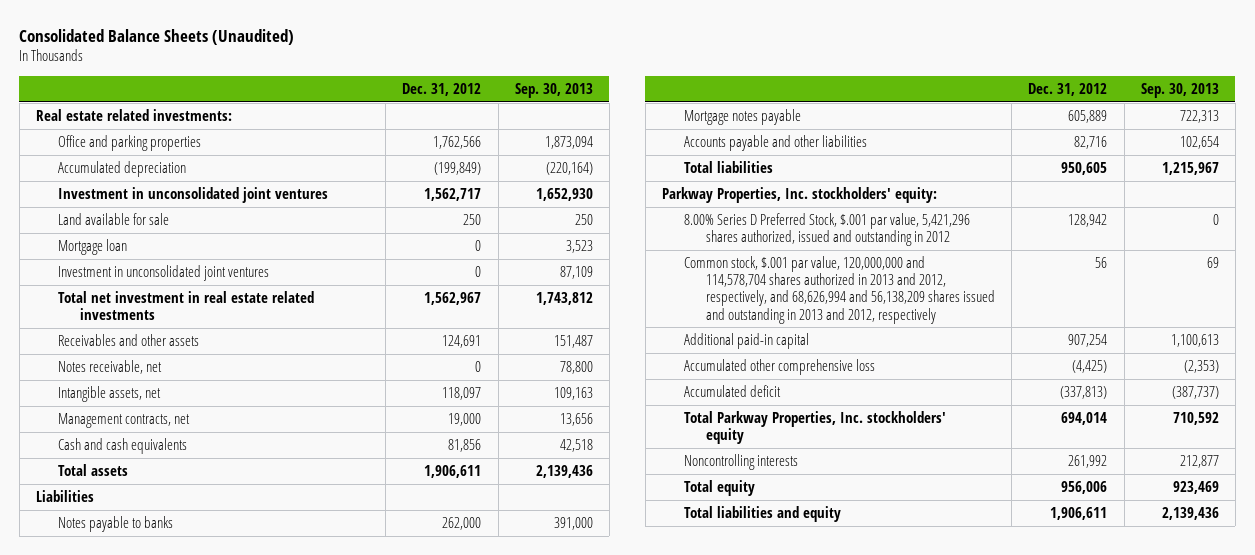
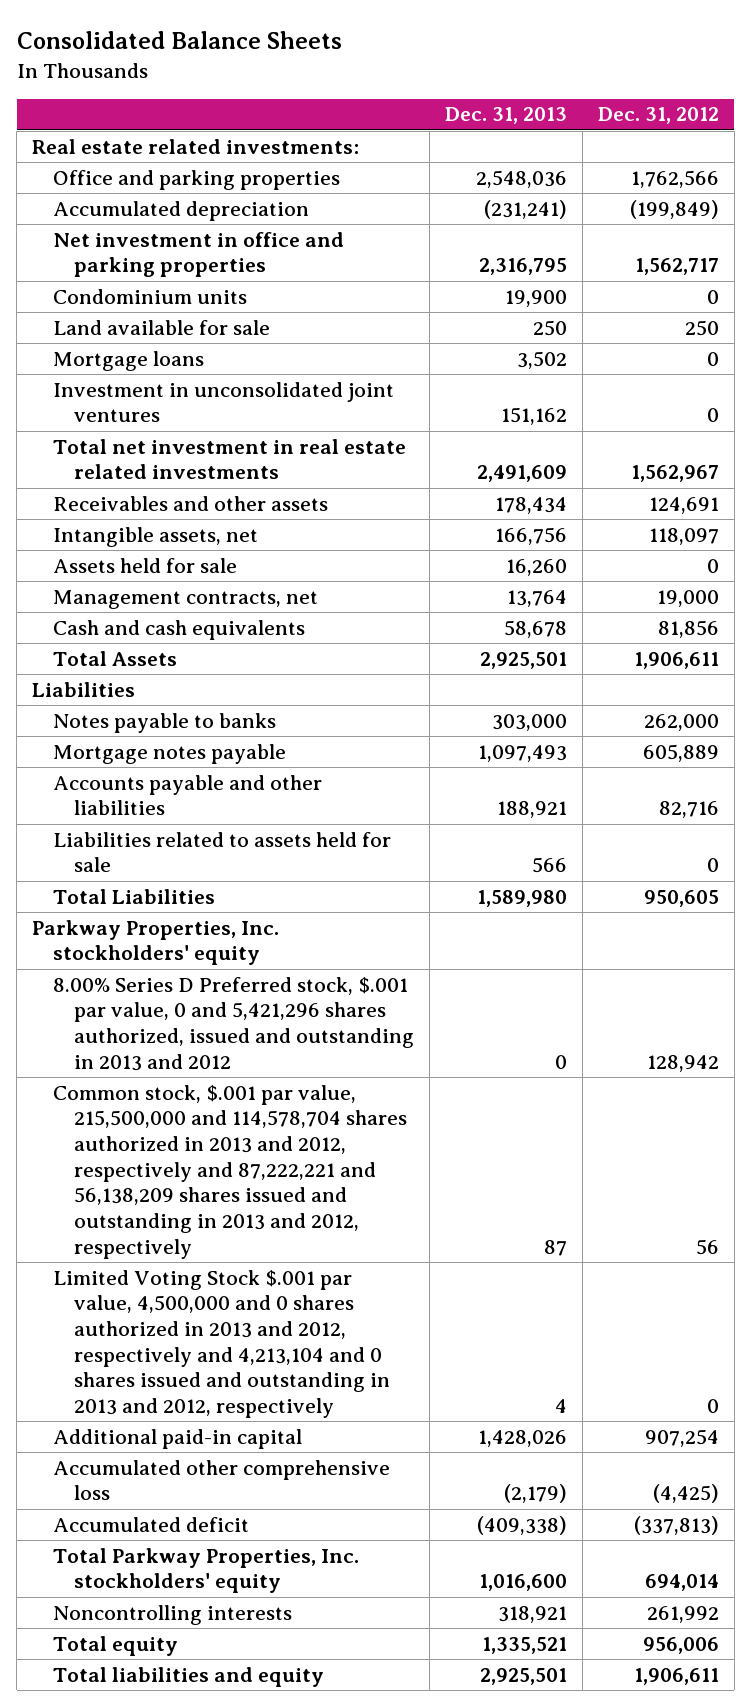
- Consolidated Balance Sheets (Unaudited)
+ Consolidated Balance Sheets
- | Dec. 31, 2012 | Sep. 30, 2013
+ | Dec. 31, 2013 | Dec. 31, 2012
- Investment in unconsolidated joint ventures | 1,562,717 | 1,652,930
+ Net investment in office and parking properties | 2,316,795 | 1,562,717
+ Condominium units | 19,900 | 0
- Mortgage loan | 0 | 3,523
+ Mortgage loans | 3,502 | 0
- Notes receivable, net | 0 | 78,800
+ Assets held for sale | 16,260 | 0
- Total assets | 1,906,611 | 2,139,436
+ Total Assets | 2,925,501 | 1,906,611
- Total liabilities | 950,605 | 1,215,967
- Parkway Properties, Inc. stockholders' equity:
- 8.00% Series D Preferred Stock, $.001 par value, 5,421,296 shares authorized, issued and outstanding in 2012 | 128,942 | 0
- Common stock, $.001 par value, 120,000,000 and 114,578,704 shares authorized in 2013 and 2012, respectively, and 68,626,994 and 56,138,209 shares issued and outstanding in 2013 and 2012, respectively | 56 | 69
+ Liabilities related to assets held for sale | 566 | 0
+ Total Liabilities | 1,589,980 | 950,605
+ Parkway Properties, Inc. stockholders' equity
+ 8.00% Series D Preferred stock, $.001 par value, 0 and 5,421,296 shares authorized, issued and outstanding in 2013 and 2012 | 0 | 128,942
+ Common stock, $.001 par value, 215,500,000 and 114,578,704 shares authorized in 2013 and 2012, respectively and 87,222,221 and 56,138,209 shares issued and outstanding in 2013 and 2012, respectively | 87 | 56
+ Limited Voting Stock $.001 par value, 4,500,000 and 0 shares authorized in 2013 and 2012, respectively and 4,213,104 and 0 shares issued and outstanding in 2013 and 2012, respectively | 4 | 0

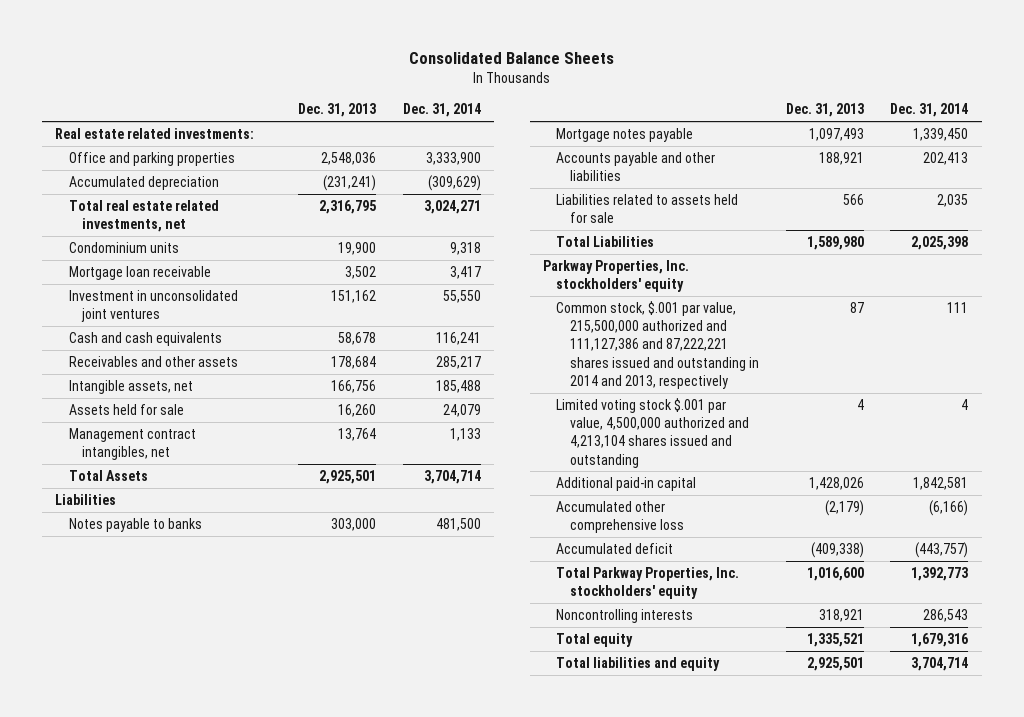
- | Dec. 31, 2013 | Dec. 31, 2012
+ | Dec. 31, 2013 | Dec. 31, 2014
- Net investment in office and parking properties | 2,316,795 | 1,562,717
+ Total real estate related investments, net | 2,316,795 | 3,024,271
- Land available for sale | 250 | 250
- Mortgage loans | 3,502 | 0
+ Mortgage loan receivable | 3,502 | 3,417
- Total net investment in real estate related investments | 2,491,609 | 1,562,967
- Receivables and other assets | 178,434 | 124,691
moved up: Cash and cash equivalents | 58,678 | 116,241
+ Receivables and other assets | 178,684 | 285,217
- Management contracts, net | 13,764 | 19,000
+ Management contract intangibles, net | 13,764 | 1,133
- 8.00% Series D Preferred stock, $.001 par value, 0 and 5,421,296 shares authorized, issued and outstanding in 2013 and 2012 | 0 | 128,942
- Common stock, $.001 par value, 215,500,000 and 114,578,704 shares authorized in 2013 and 2012, respectively and 87,222,221 and 56,138,209 shares issued and outstanding in 2013 and 2012, respectively | 87 | 56
- Limited Voting Stock $.001 par value, 4,500,000 and 0 shares authorized in 2013 and 2012, respectively and 4,213,104 and 0 shares issued and outstanding in 2013 and 2012, respectively | 4 | 0
+ Common stock, $.001 par value, 215,500,000 authorized and 111,127,386 and 87,222,221 shares issued and outstanding in 2014 and 2013, respectively | 87 | 111
+ Limited voting stock $.001 par value, 4,500,000 authorized and 4,213,104 shares issued and outstanding | 4 | 4

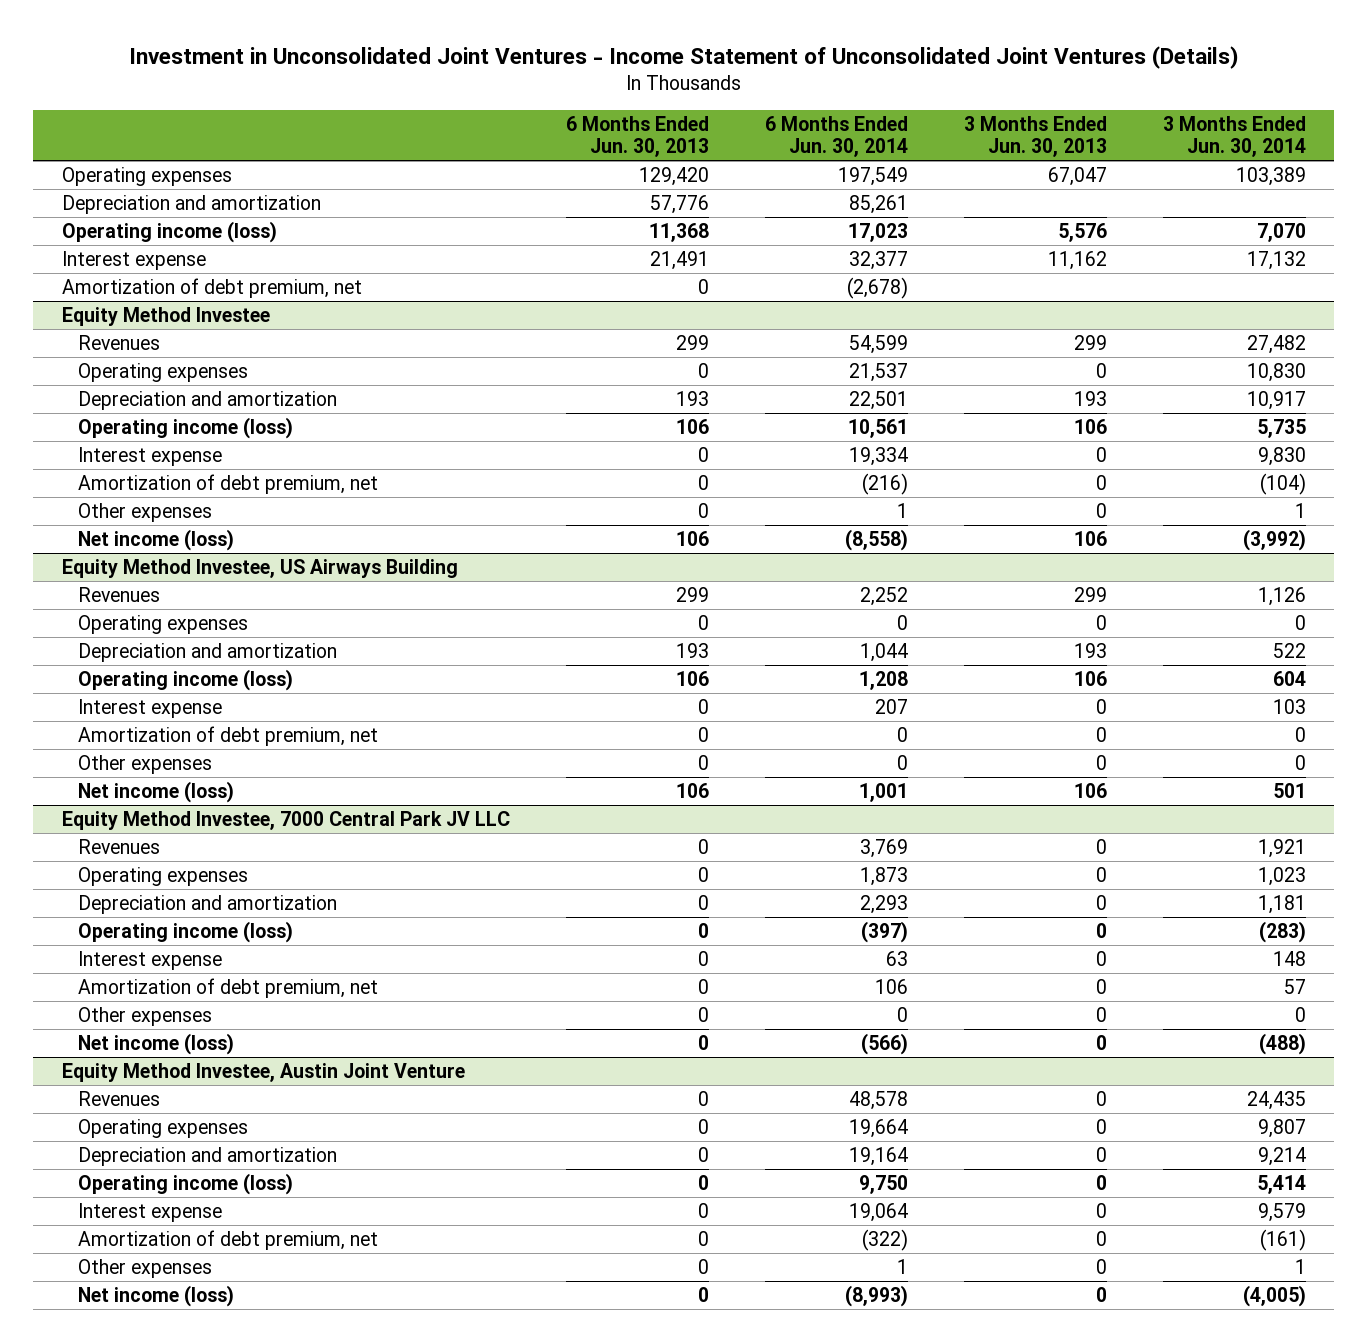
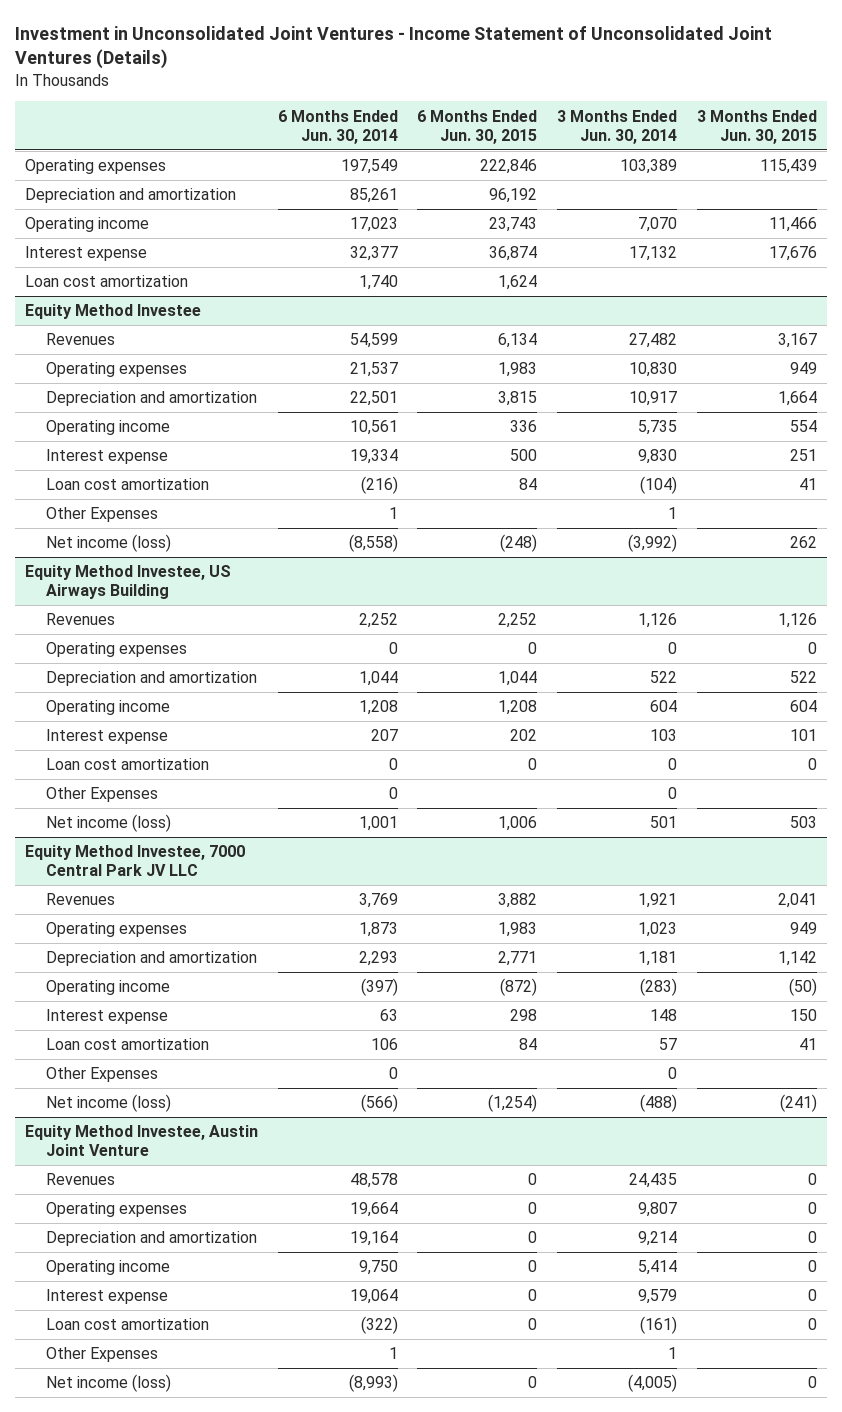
- | 6 Months Ended Jun. 30, 2013 | 6 Months Ended Jun. 30, 2014 | 3 Months Ended Jun. 30, 2013 | 3 Months Ended Jun. 30, 2014
+ | 6 Months Ended Jun. 30, 2014 | 6 Months Ended Jun. 30, 2015 | 3 Months Ended Jun. 30, 2014 | 3 Months Ended Jun. 30, 2015
- Operating income (loss) | 11,368 | 17,023 | 5,576 | 7,070
+ Operating income | 17,023 | 23,743 | 7,070 | 11,466
- Amortization of debt premium, net | 0 | (2,678) | |
+ Loan cost amortization | 1,740 | 1,624 | |
@ Equity Method Investee
- Operating income (loss) | 106 | 10,561 | 106 | 5,735
+ Operating income | 10,561 | 336 | 5,735 | 554
- Amortization of debt premium, net | 0 | (216) | 0 | (104)
- Other expenses | 0 | 1 | 0 | 1
+ Loan cost amortization | (216) | 84 | (104) | 41
+ Other Expenses | 1 | | 1 |
@ Equity Method Investee, US Airways Building
- Operating income (loss) | 106 | 1,208 | 106 | 604
+ Operating income | 1,208 | 1,208 | 604 | 604
- Amortization of debt premium, net | 0 | 0 | 0 | 0
- Other expenses | 0 | 0 | 0 | 0
+ Loan cost amortization | 0 | 0 | 0 | 0
+ Other Expenses | 0 | | 0 |
@ Equity Method Investee, 7000 Central Park JV LLC
- Operating income (loss) | 0 | (397) | 0 | (283)
+ Operating income | (397) | (872) | (283) | (50)
- Amortization of debt premium, net | 0 | 106 | 0 | 57
- Other expenses | 0 | 0 | 0 | 0
+ Loan cost amortization | 106 | 84 | 57 | 41
+ Other Expenses | 0 | | 0 |
@ Equity Method Investee, Austin Joint Venture
- Operating income (loss) | 0 | 9,750 | 0 | 5,414
+ Operating income | 9,750 | 0 | 5,414 | 0
- Amortization of debt premium, net | 0 | (322) | 0 | (161)
- Other expenses | 0 | 1 | 0 | 1
+ Loan cost amortization | (322) | 0 | (161) | 0
+ Other Expenses | 1 | | 1 |

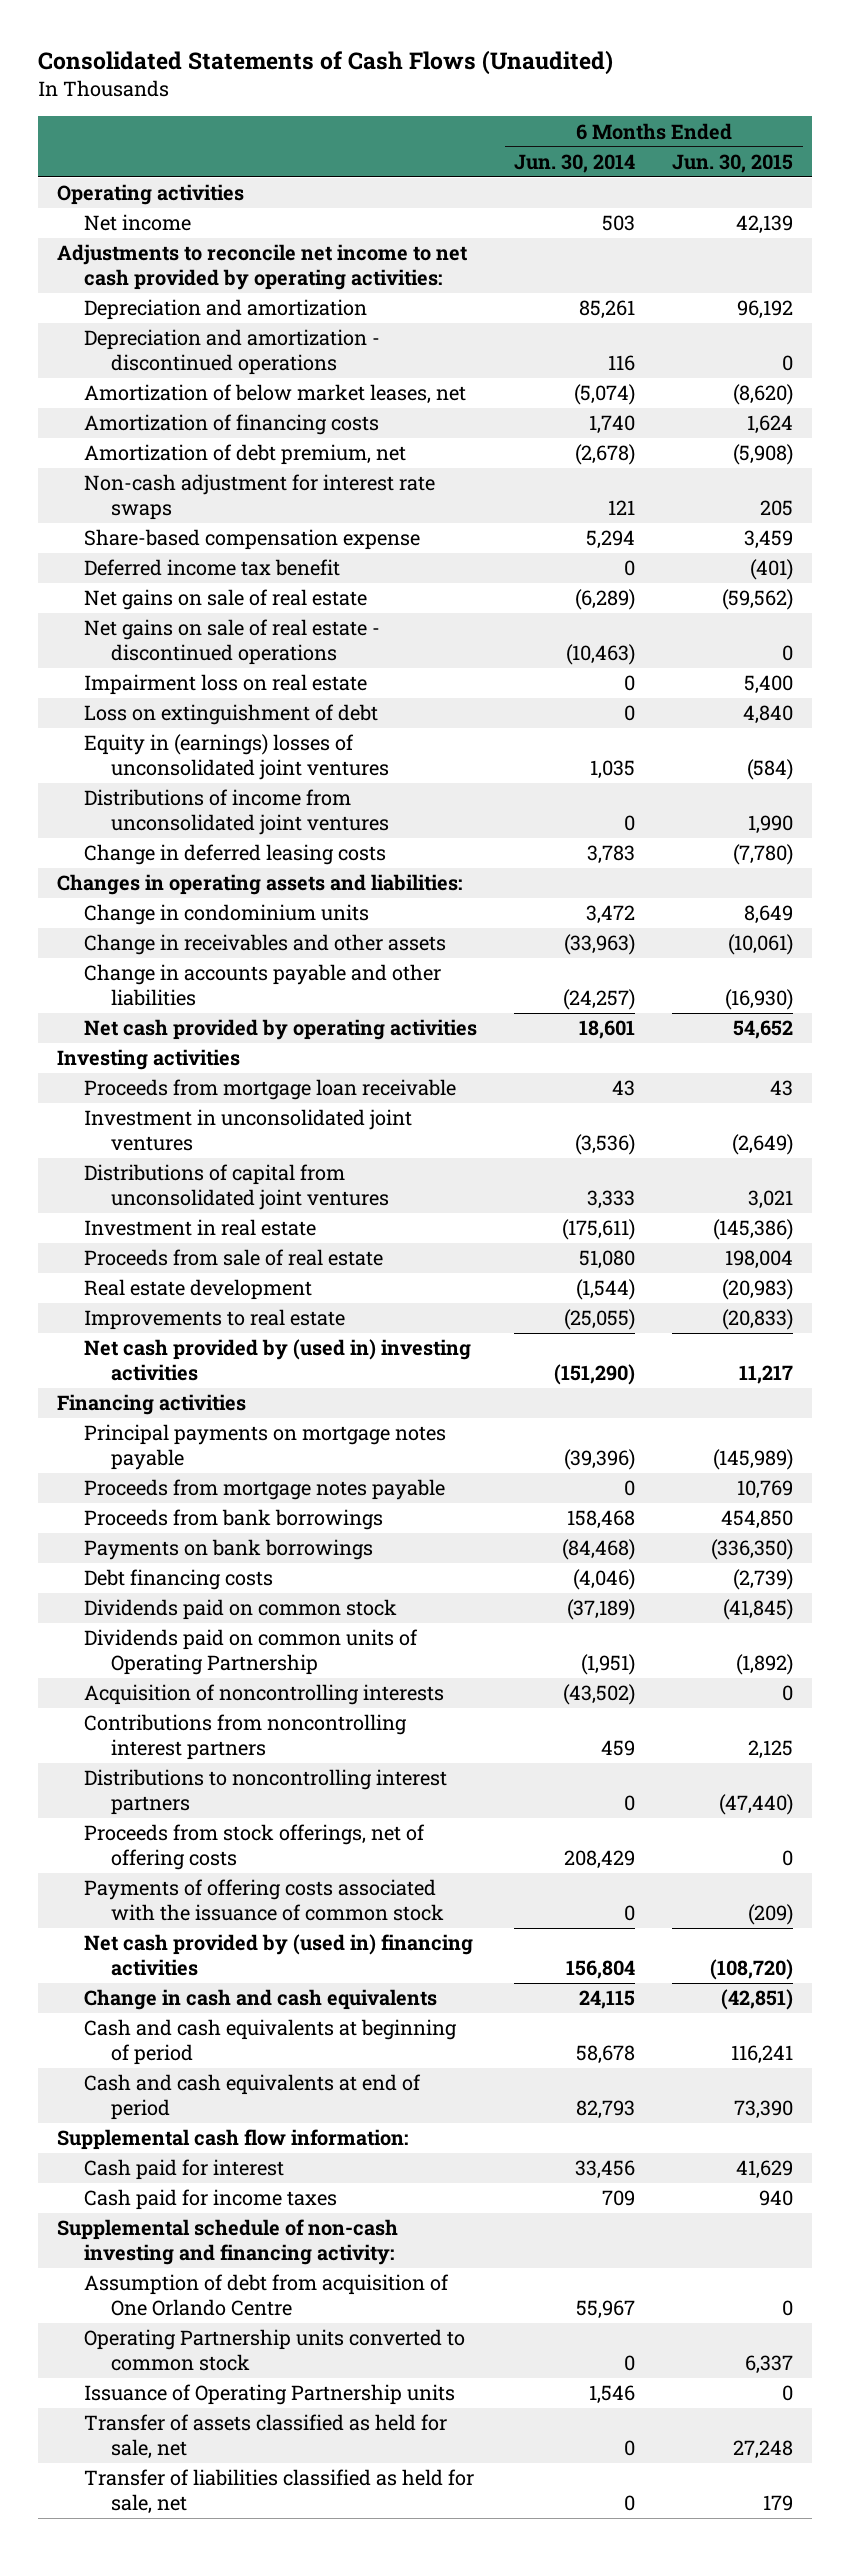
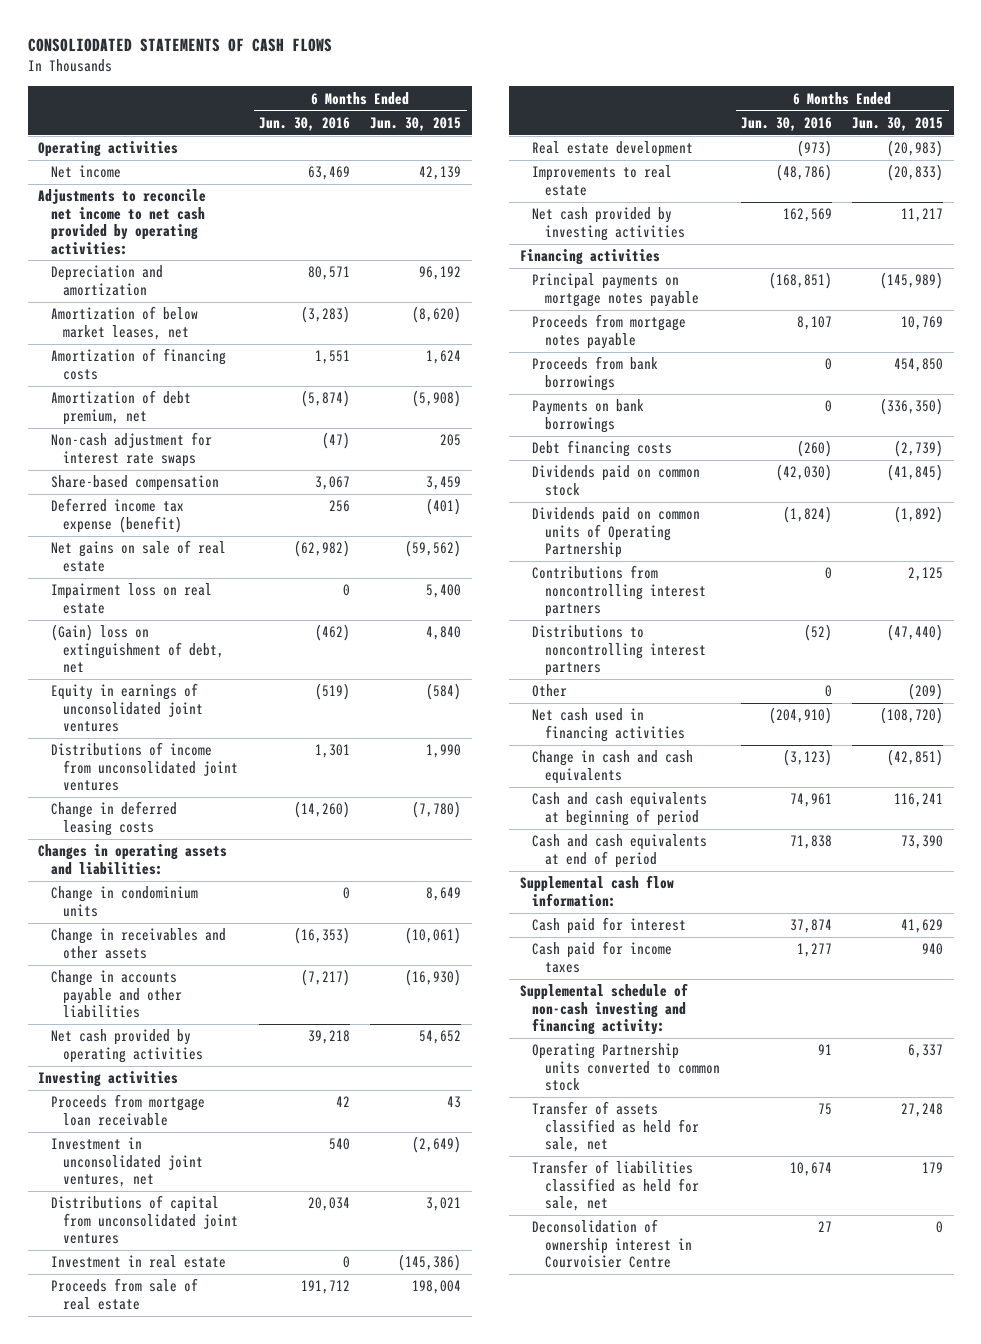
- Consolidated Statements of Cash Flows (Unaudited)
+ CONSOLIODATED STATEMENTS OF CASH FLOWS
- | 6 Months Ended Jun. 30, 2014 | 6 Months Ended Jun. 30, 2015
+ | 6 Months Ended Jun. 30, 2016 | 6 Months Ended Jun. 30, 2015
- Depreciation and amortization - discontinued operations | 116 | 0
- Share-based compensation expense | 5,294 | 3,459
- Deferred income tax benefit | 0 | (401)
+ Share-based compensation | 3,067 | 3,459
+ Deferred income tax expense (benefit) | 256 | (401)
- Net gains on sale of real estate - discontinued operations | (10,463) | 0
- Loss on extinguishment of debt | 0 | 4,840
- Equity in (earnings) losses of unconsolidated joint ventures | 1,035 | (584)
+ (Gain) loss on extinguishment of debt, net | (462) | 4,840
+ Equity in earnings of unconsolidated joint ventures | (519) | (584)
- Investment in unconsolidated joint ventures | (3,536) | (2,649)
+ Investment in unconsolidated joint ventures, net | 540 | (2,649)
- Net cash provided by (used in) investing activities | (151,290) | 11,217
+ Net cash provided by investing activities | 162,569 | 11,217
- Acquisition of noncontrolling interests | (43,502) | 0
- Proceeds from stock offerings, net of offering costs | 208,429 | 0
- Payments of offering costs associated with the issuance of common stock | 0 | (209)
- Net cash provided by (used in) financing activities | 156,804 | (108,720)
+ Other | 0 | (209)
+ Net cash used in financing activities | (204,910) | (108,720)
- Assumption of debt from acquisition of One Orlando Centre | 55,967 | 0
- Issuance of Operating Partnership units | 1,546 | 0
+ Deconsolidation of ownership interest in Courvoisier Centre | 27 | 0

